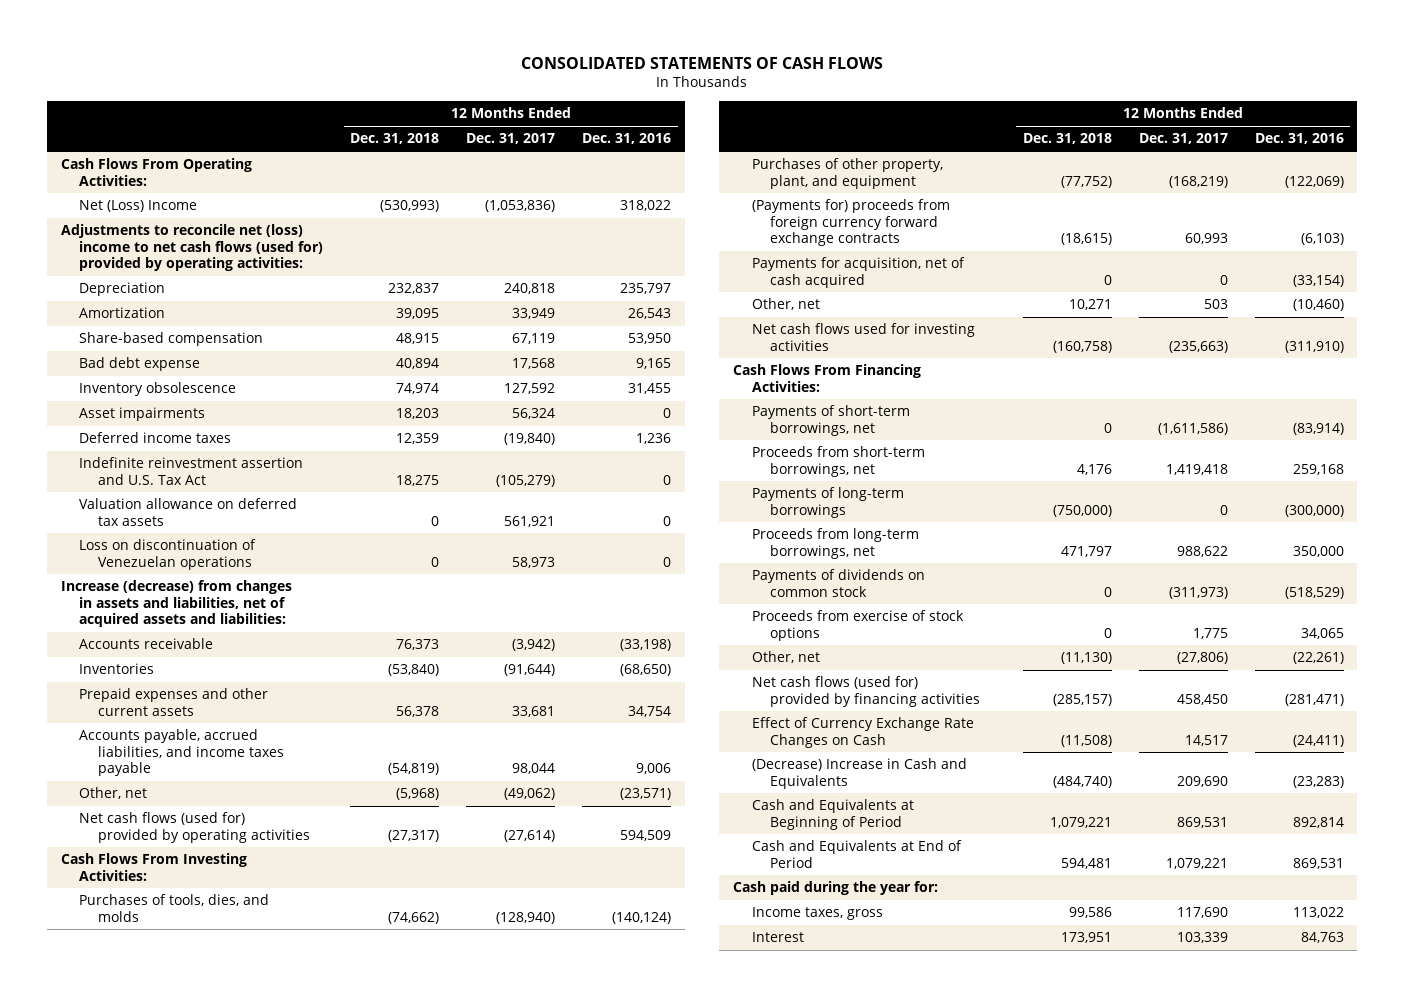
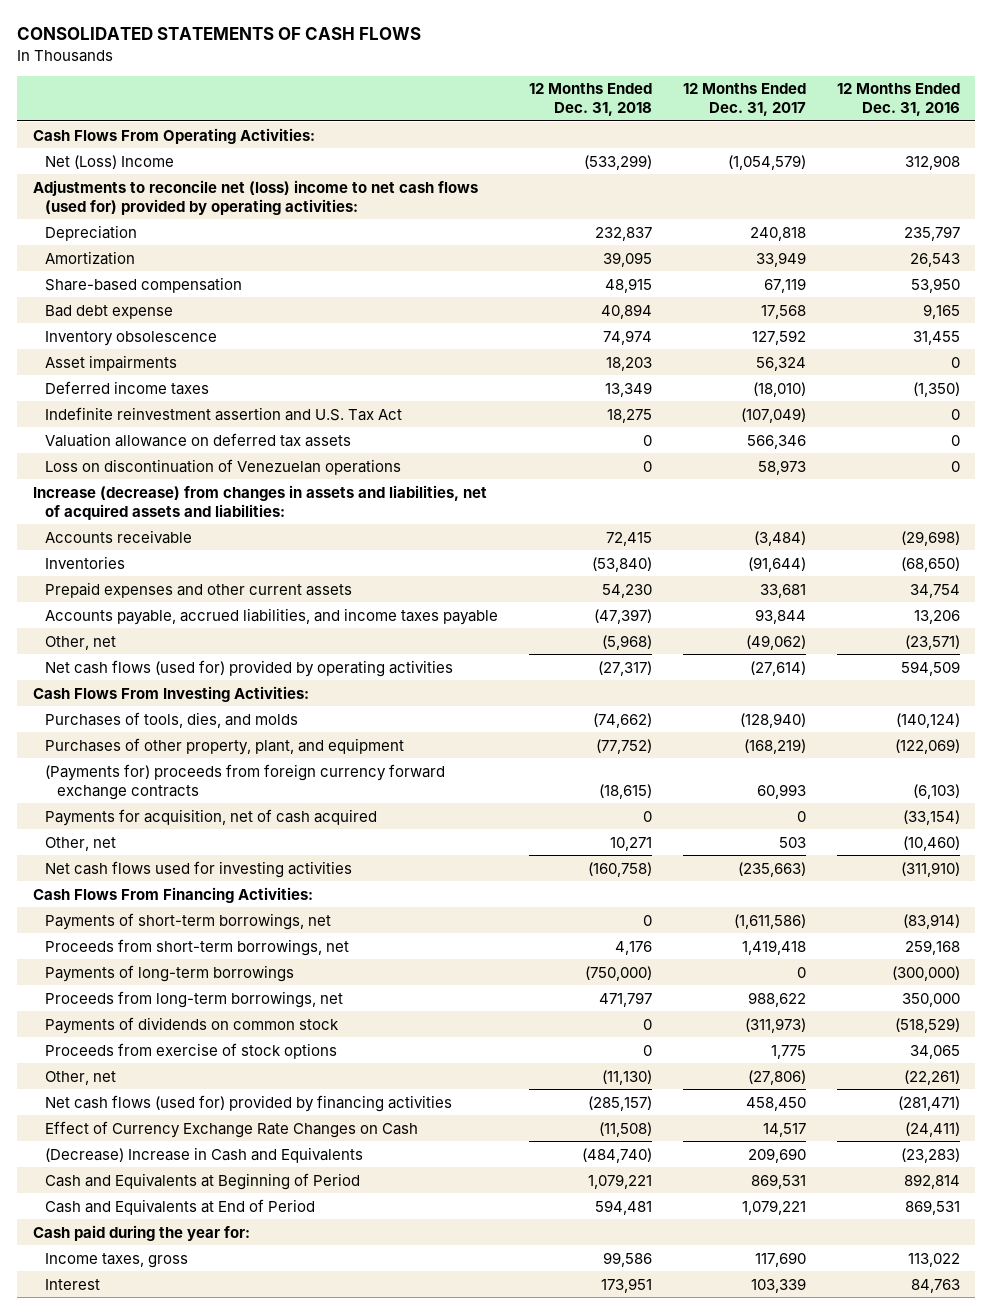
- Net (Loss) Income | (530,993) | (1,053,836) | 318,022
+ Net (Loss) Income | (533,299) | (1,054,579) | 312,908
- Deferred income taxes | 12,359 | (19,840) | 1,236
- Indefinite reinvestment assertion and U.S. Tax Act | 18,275 | (105,279) | 0
- Valuation allowance on deferred tax assets | 0 | 561,921 | 0
+ Deferred income taxes | 13,349 | (18,010) | (1,350)
+ Indefinite reinvestment assertion and U.S. Tax Act | 18,275 | (107,049) | 0
+ Valuation allowance on deferred tax assets | 0 | 566,346 | 0
- Accounts receivable | 76,373 | (3,942) | (33,198)
+ Accounts receivable | 72,415 | (3,484) | (29,698)
- Prepaid expenses and other current assets | 56,378 | 33,681 | 34,754
- Accounts payable, accrued liabilities, and income taxes payable | (54,819) | 98,044 | 9,006
+ Prepaid expenses and other current assets | 54,230 | 33,681 | 34,754
+ Accounts payable, accrued liabilities, and income taxes payable | (47,397) | 93,844 | 13,206

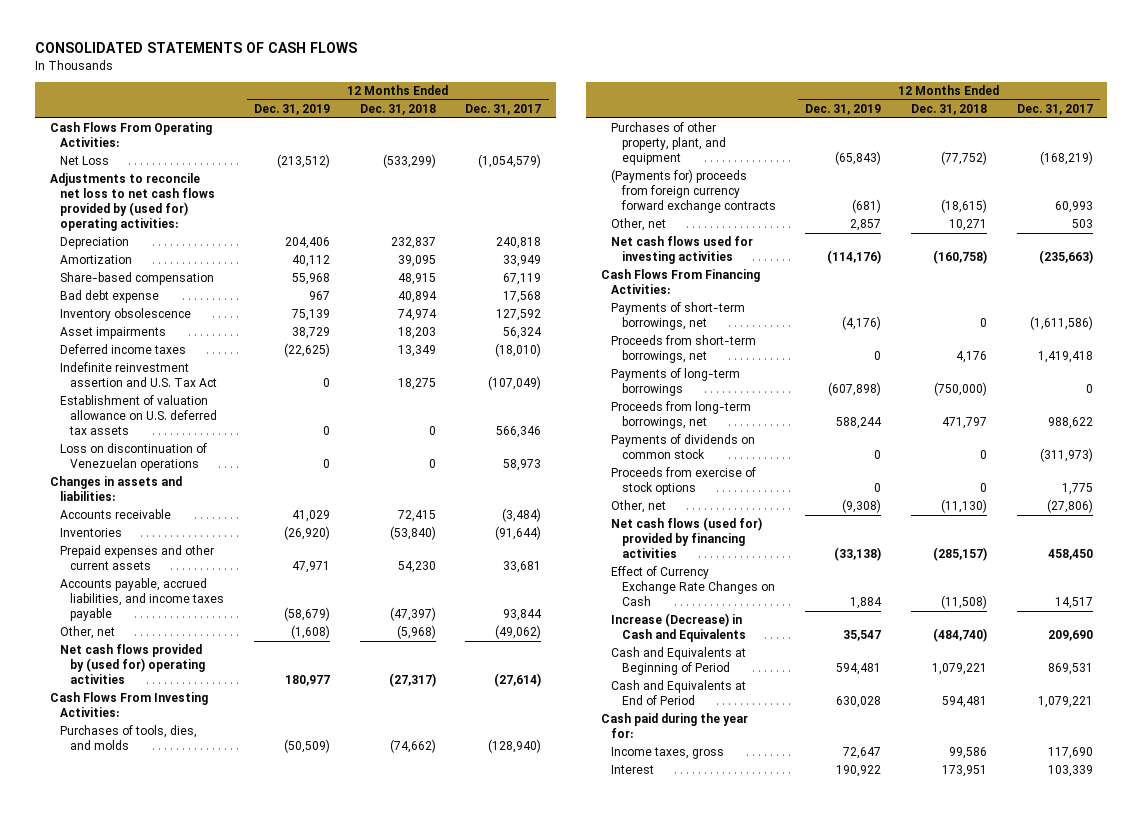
- | 12 Months Ended Dec. 31, 2018 | 12 Months Ended Dec. 31, 2017 | 12 Months Ended Dec. 31, 2016
+ | 12 Months Ended Dec. 31, 2019 | 12 Months Ended Dec. 31, 2018 | 12 Months Ended Dec. 31, 2017
- Net (Loss) Income | (533,299) | (1,054,579) | 312,908
- Adjustments to reconcile net (loss) income to net cash flows (used for) provided by operating activities:
+ Net Loss | (213,512) | (533,299) | (1,054,579)
+ Adjustments to reconcile net loss to net cash flows provided by (used for) operating activities:
- Valuation allowance on deferred tax assets | 0 | 566,346 | 0
+ Establishment of valuation allowance on U.S. deferred tax assets | 0 | 0 | 566,346
- Increase (decrease) from changes in assets and liabilities, net of acquired assets and liabilities:
+ Changes in assets and liabilities:
- Net cash flows (used for) provided by operating activities | (27,317) | (27,614) | 594,509
+ Net cash flows provided by (used for) operating activities | 180,977 | (27,317) | (27,614)
- Payments for acquisition, net of cash acquired | 0 | 0 | (33,154)
- (Decrease) Increase in Cash and Equivalents | (484,740) | 209,690 | (23,283)
+ Increase (Decrease) in Cash and Equivalents | 35,547 | (484,740) | 209,690

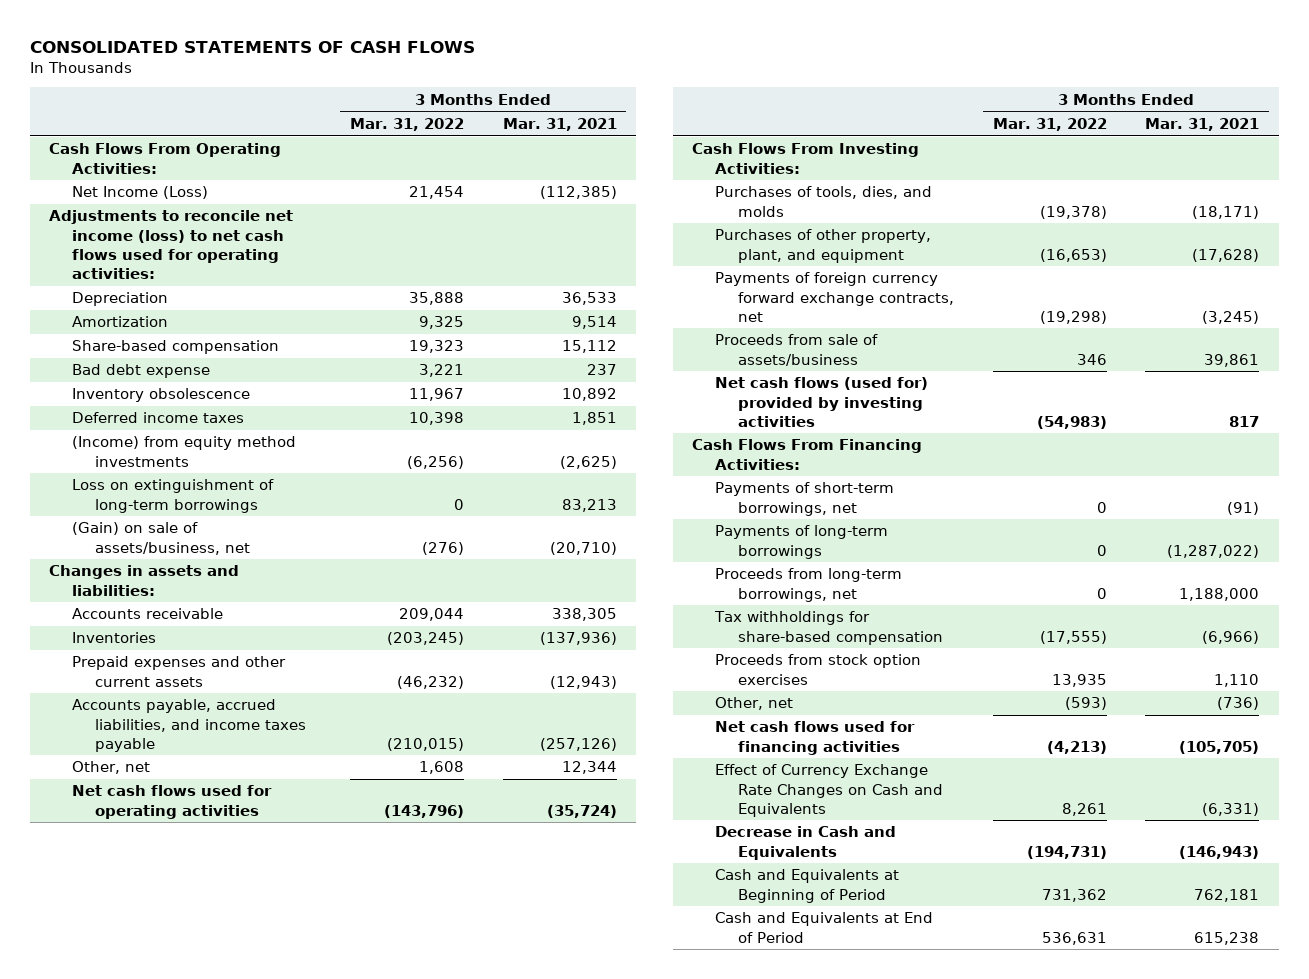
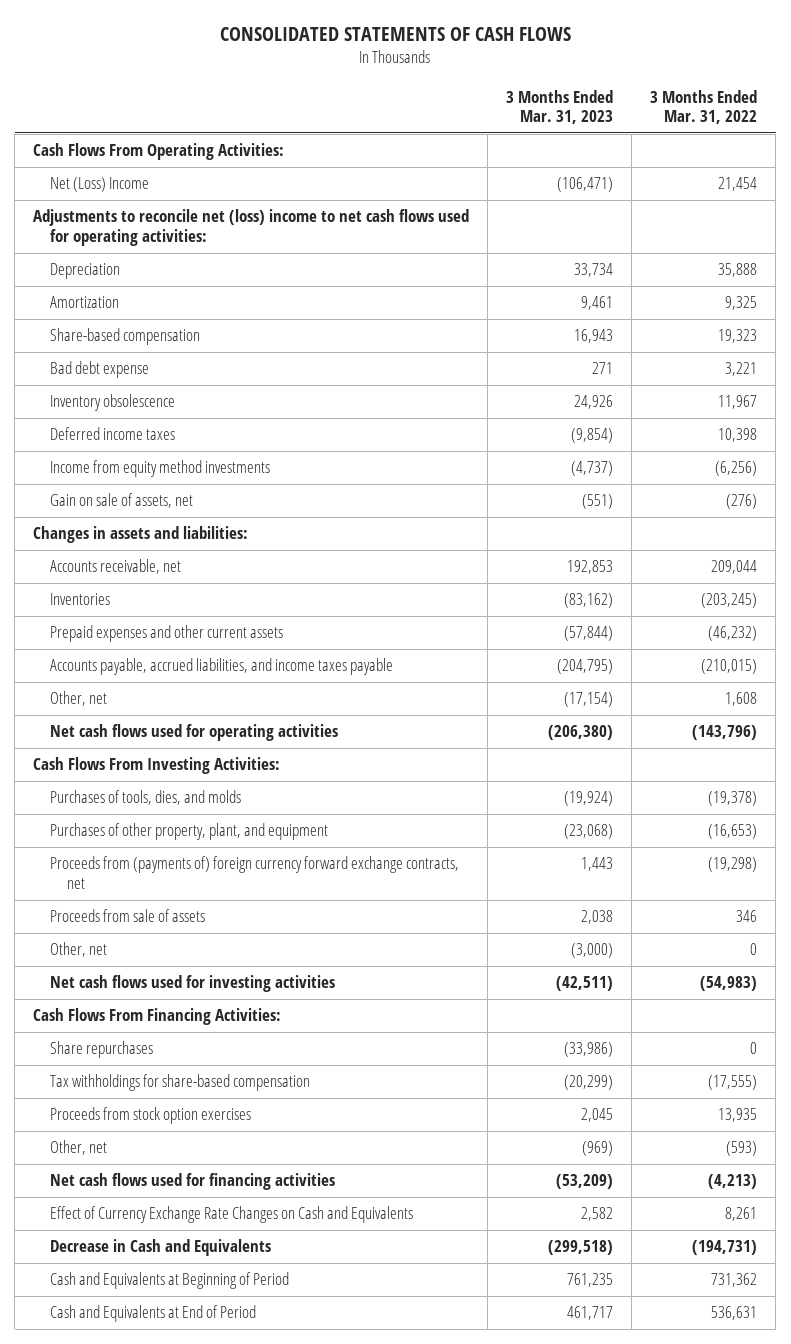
- | 3 Months Ended Mar. 31, 2022 | 3 Months Ended Mar. 31, 2021
+ | 3 Months Ended Mar. 31, 2023 | 3 Months Ended Mar. 31, 2022
- Net Income (Loss) | 21,454 | (112,385)
- Adjustments to reconcile net income (loss) to net cash flows used for operating activities:
+ Net (Loss) Income | (106,471) | 21,454
+ Adjustments to reconcile net (loss) income to net cash flows used for operating activities:
- (Income) from equity method investments | (6,256) | (2,625)
- Loss on extinguishment of long-term borrowings | 0 | 83,213
- (Gain) on sale of assets/business, net | (276) | (20,710)
+ Income from equity method investments | (4,737) | (6,256)
+ Gain on sale of assets, net | (551) | (276)
- Accounts receivable | 209,044 | 338,305
+ Accounts receivable, net | 192,853 | 209,044
- Payments of foreign currency forward exchange contracts, net | (19,298) | (3,245)
- Proceeds from sale of assets/business | 346 | 39,861
- Net cash flows (used for) provided by investing activities | (54,983) | 817
+ Proceeds from (payments of) foreign currency forward exchange contracts, net | 1,443 | (19,298)
+ Proceeds from sale of assets | 2,038 | 346
+ Other, net | (3,000) | 0
+ Net cash flows used for investing activities | (42,511) | (54,983)
- Payments of short-term borrowings, net | 0 | (91)
- Payments of long-term borrowings | 0 | (1,287,022)
- Proceeds from long-term borrowings, net | 0 | 1,188,000
+ Share repurchases | (33,986) | 0

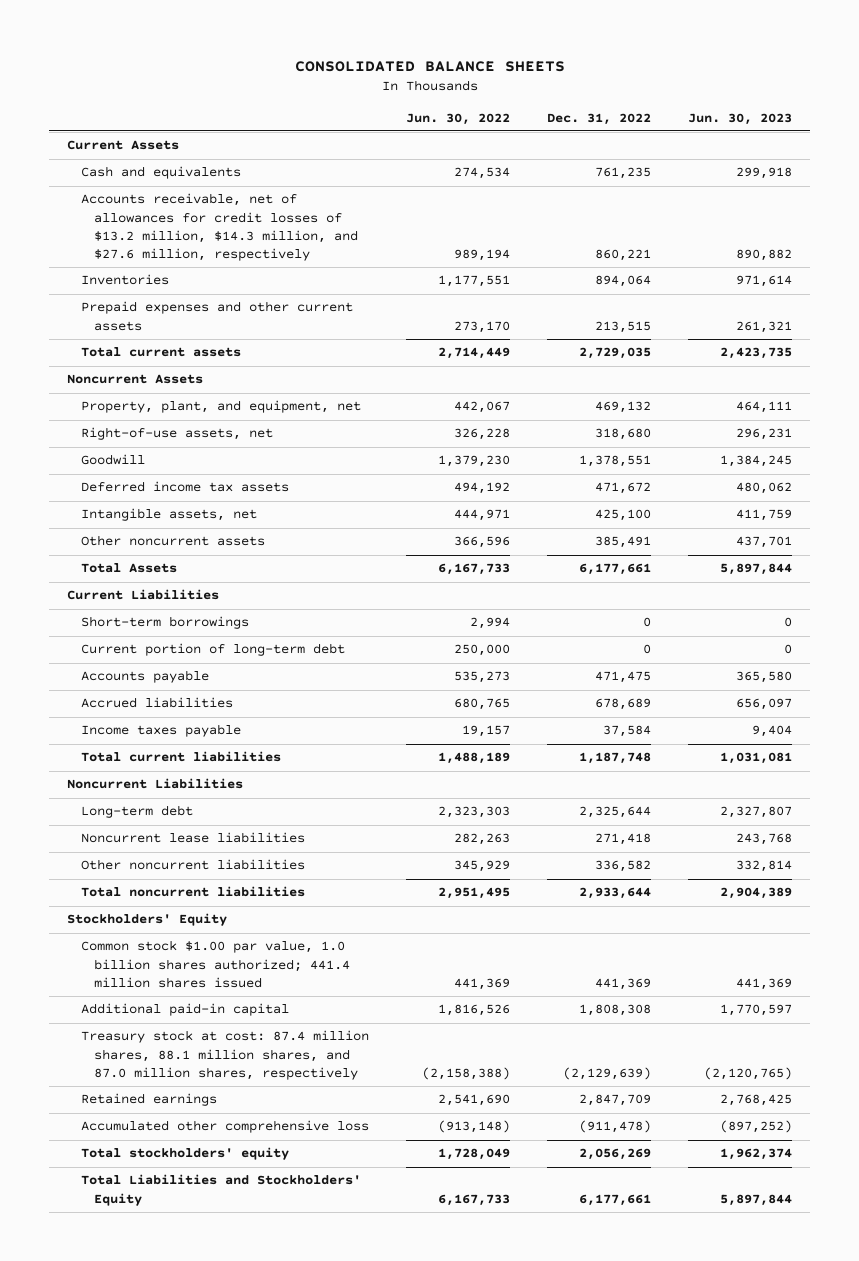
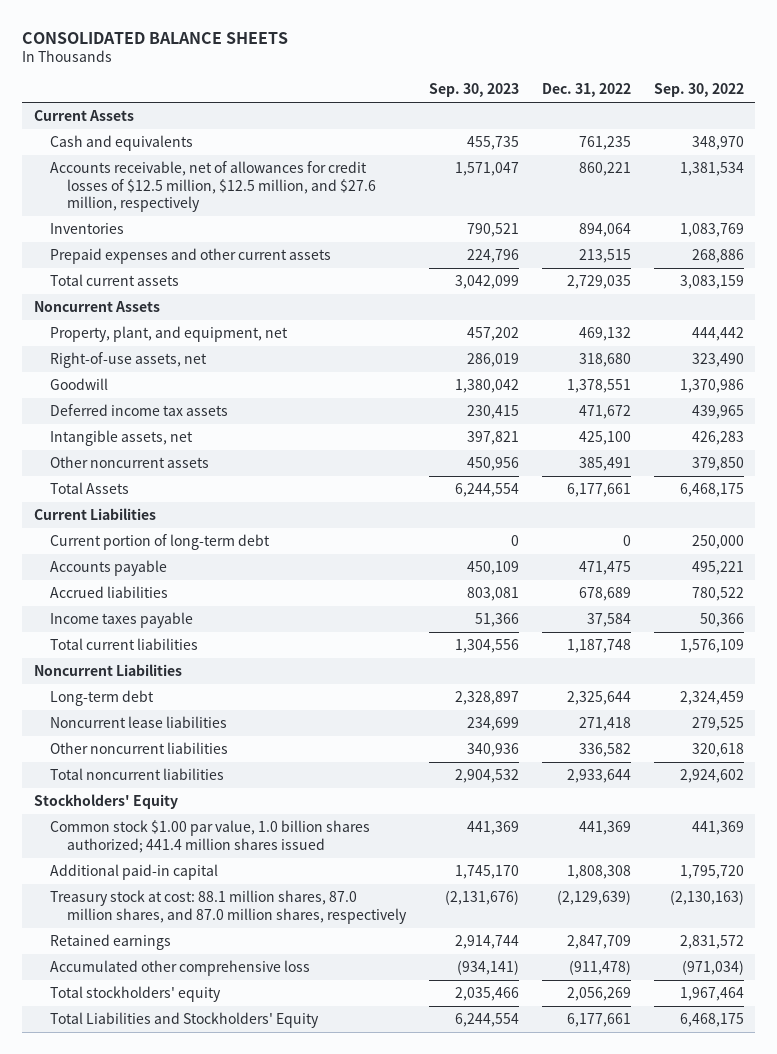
- | Jun. 30, 2022 | Dec. 31, 2022 | Jun. 30, 2023
+ | Sep. 30, 2023 | Dec. 31, 2022 | Sep. 30, 2022
- Accounts receivable, net of allowances for credit losses of $13.2 million, $14.3 million, and $27.6 million, respectively | 989,194 | 860,221 | 890,882
+ Accounts receivable, net of allowances for credit losses of $12.5 million, $12.5 million, and $27.6 million, respectively | 1,571,047 | 860,221 | 1,381,534
- Short-term borrowings | 2,994 | 0 | 0
- Treasury stock at cost: 87.4 million shares, 88.1 million shares, and 87.0 million shares, respectively | (2,158,388) | (2,129,639) | (2,120,765)
+ Treasury stock at cost: 88.1 million shares, 87.0 million shares, and 87.0 million shares, respectively | (2,131,676) | (2,129,639) | (2,130,163)

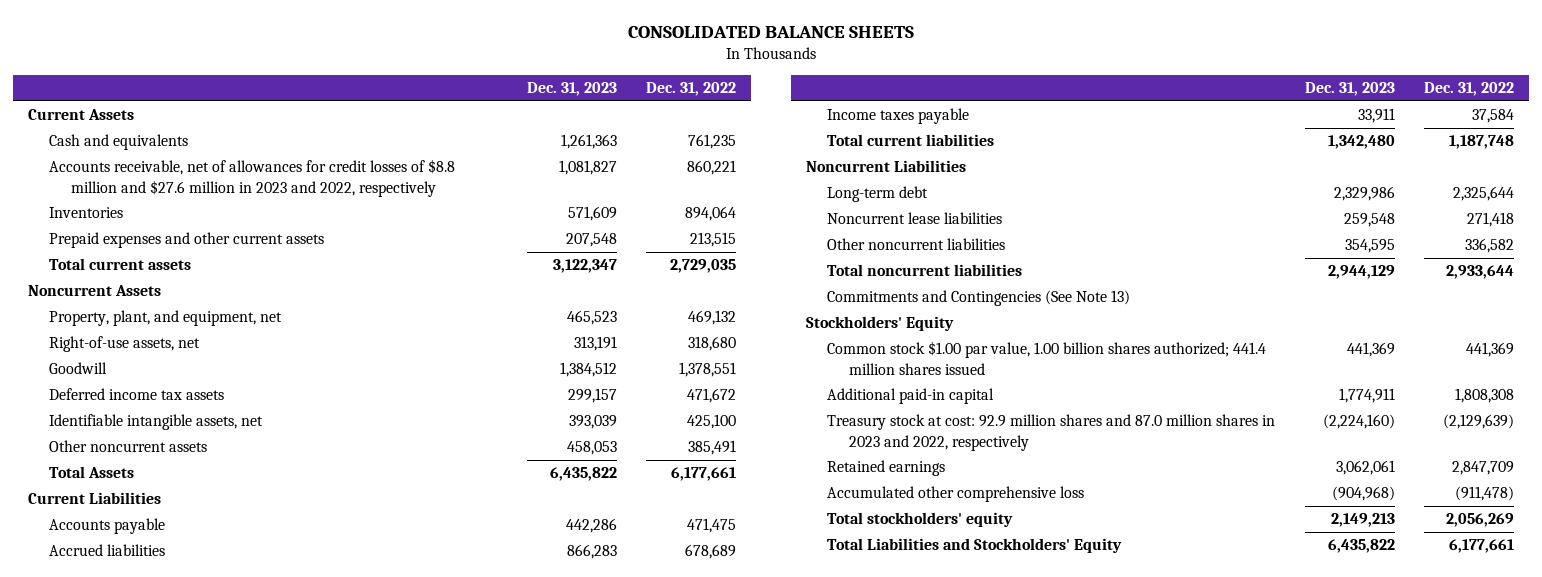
- | Sep. 30, 2023 | Dec. 31, 2022 | Sep. 30, 2022
+ | Dec. 31, 2023 | Dec. 31, 2022
- Accounts receivable, net of allowances for credit losses of $12.5 million, $12.5 million, and $27.6 million, respectively | 1,571,047 | 860,221 | 1,381,534
+ Accounts receivable, net of allowances for credit losses of $8.8 million and $27.6 million in 2023 and 2022, respectively | 1,081,827 | 860,221
- Intangible assets, net | 397,821 | 425,100 | 426,283
+ Identifiable intangible assets, net | 393,039 | 425,100
- Current portion of long-term debt | 0 | 0 | 250,000
+ Commitments and Contingencies (See Note 13)
- Common stock $1.00 par value, 1.0 billion shares authorized; 441.4 million shares issued | 441,369 | 441,369 | 441,369
+ Common stock $1.00 par value, 1.00 billion shares authorized; 441.4 million shares issued | 441,369 | 441,369
- Treasury stock at cost: 88.1 million shares, 87.0 million shares, and 87.0 million shares, respectively | (2,131,676) | (2,129,639) | (2,130,163)
+ Treasury stock at cost: 92.9 million shares and 87.0 million shares in 2023 and 2022, respectively | (2,224,160) | (2,129,639)

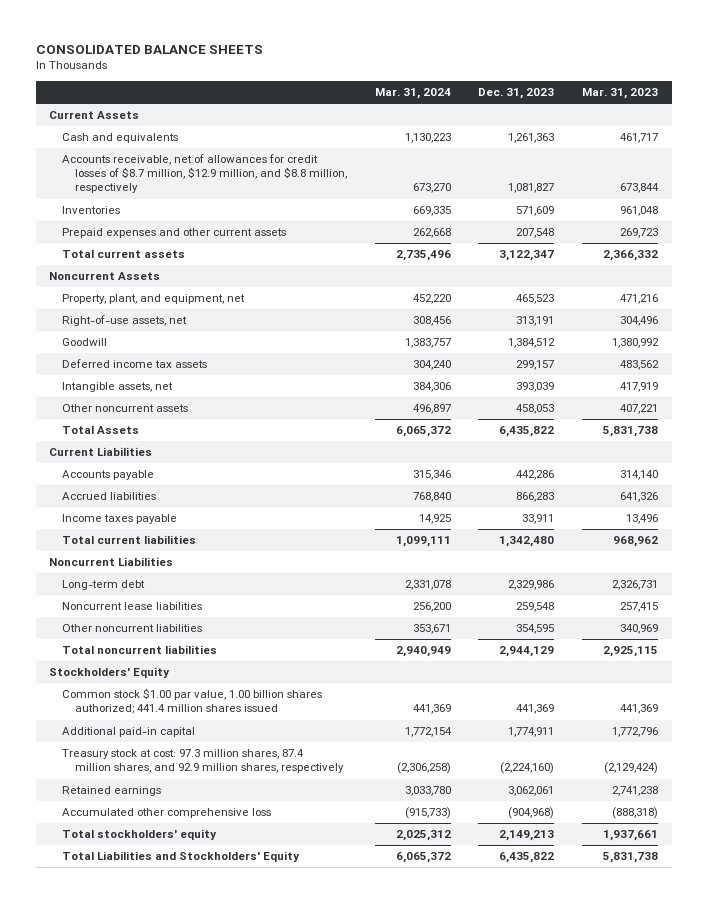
- | Dec. 31, 2023 | Dec. 31, 2022
+ | Mar. 31, 2024 | Dec. 31, 2023 | Mar. 31, 2023
- Accounts receivable, net of allowances for credit losses of $8.8 million and $27.6 million in 2023 and 2022, respectively | 1,081,827 | 860,221
+ Accounts receivable, net of allowances for credit losses of $8.7 million, $12.9 million, and $8.8 million, respectively | 673,270 | 1,081,827 | 673,844
- Identifiable intangible assets, net | 393,039 | 425,100
+ Intangible assets, net | 384,306 | 393,039 | 417,919
- Commitments and Contingencies (See Note 13)
- Treasury stock at cost: 92.9 million shares and 87.0 million shares in 2023 and 2022, respectively | (2,224,160) | (2,129,639)
+ Treasury stock at cost: 97.3 million shares, 87.4 million shares, and 92.9 million shares, respectively | (2,306,258) | (2,224,160) | (2,129,424)

